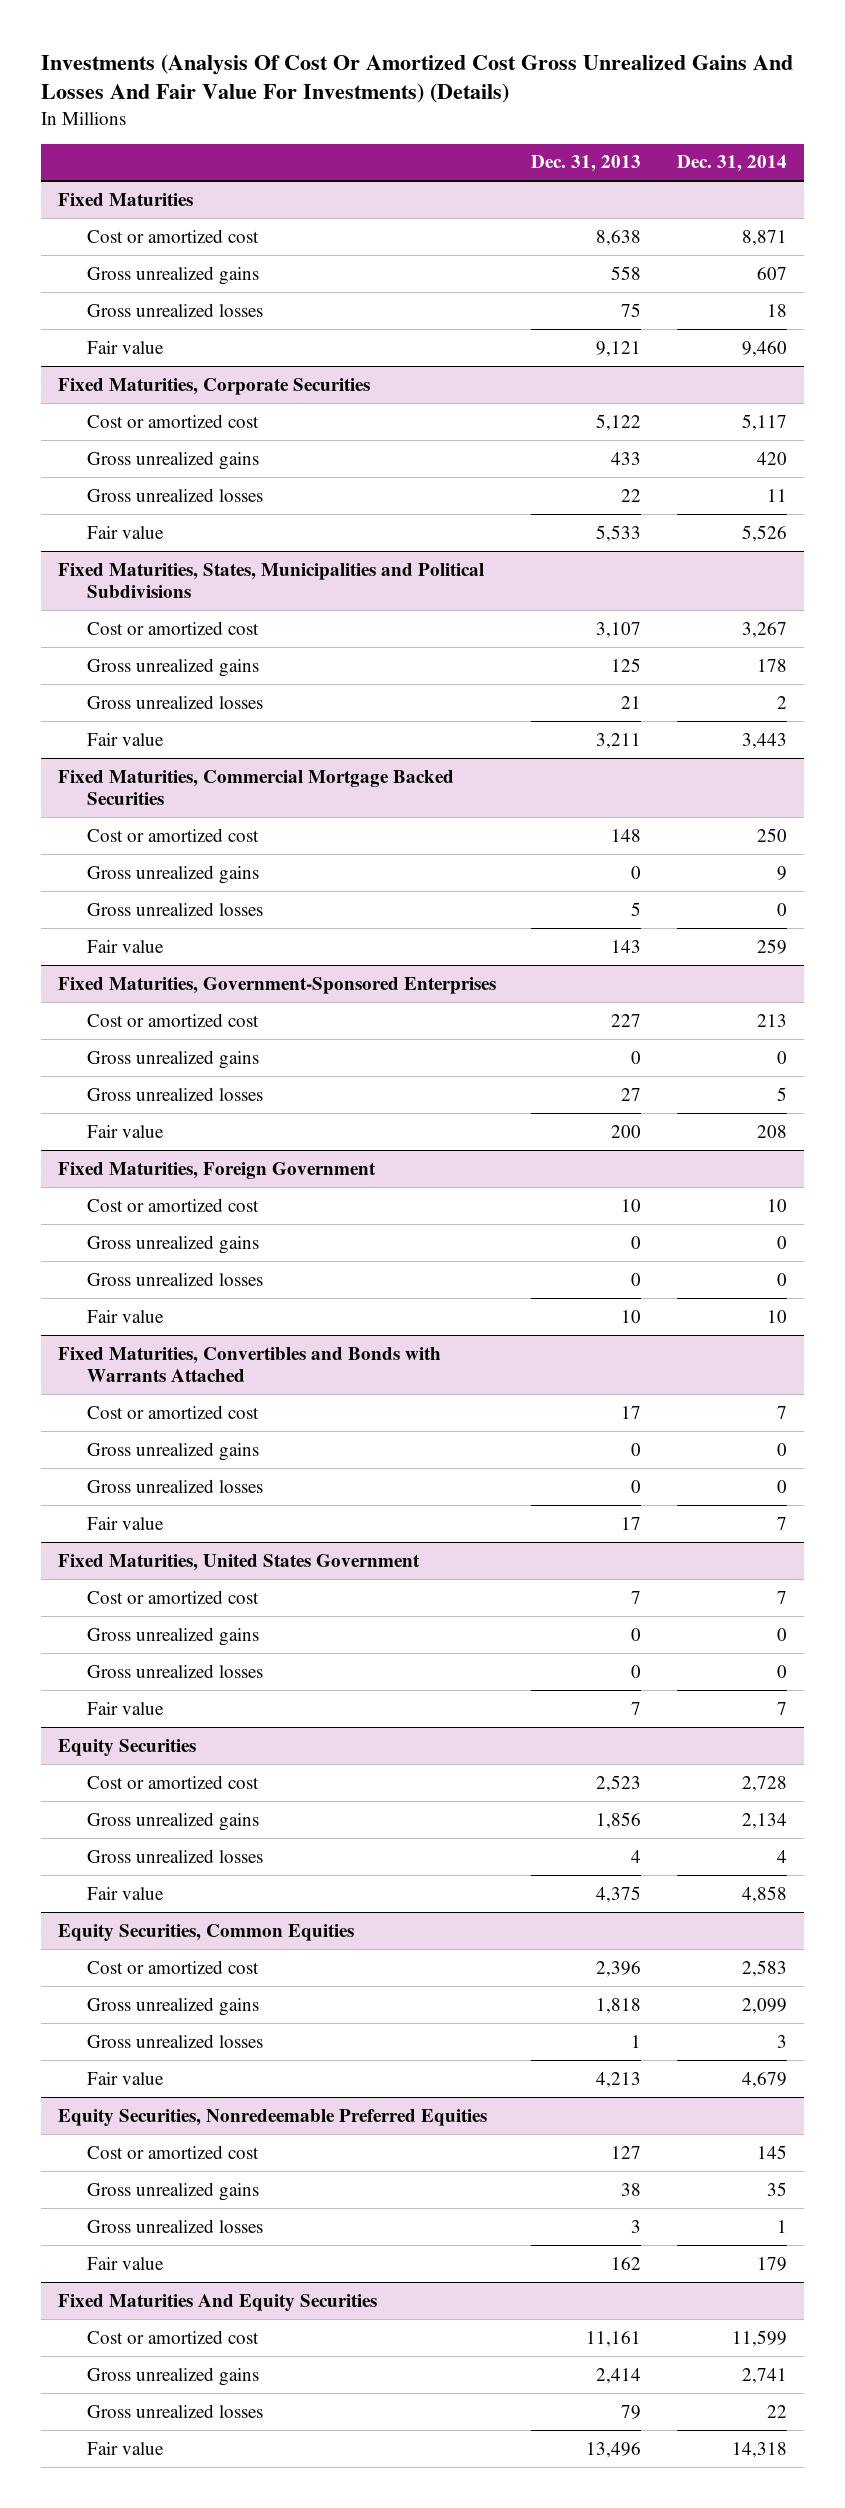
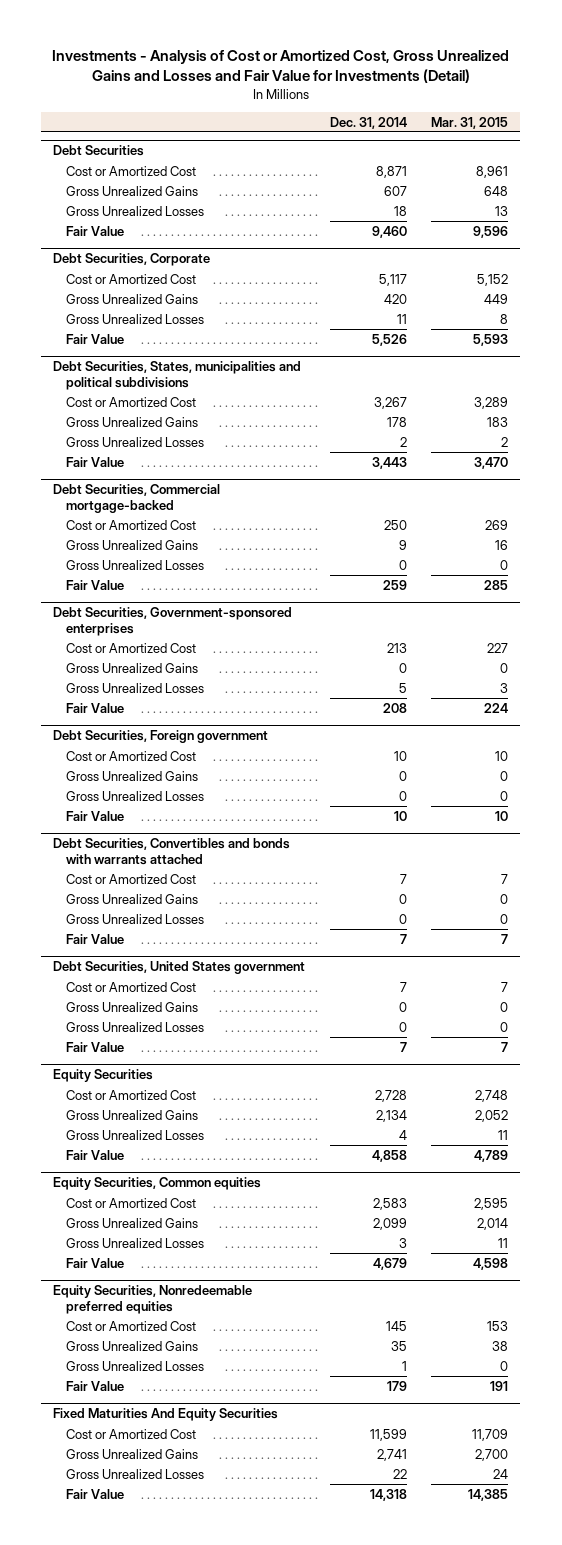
- Investments (Analysis Of Cost Or Amortized Cost Gross Unrealized Gains And Losses And Fair Value For Investments) (Details)
+ Investments - Analysis of Cost or Amortized Cost, Gross Unrealized Gains and Losses and Fair Value for Investments (Detail)
- | Dec. 31, 2013 | Dec. 31, 2014
+ | Dec. 31, 2014 | Mar. 31, 2015
- Fixed Maturities
- Cost or amortized cost | 8,638 | 8,871
- Gross unrealized gains | 558 | 607
- Gross unrealized losses | 75 | 18
- Fair value | 9,121 | 9,460
- Fixed Maturities, Corporate Securities
- Cost or amortized cost | 5,122 | 5,117
- Gross unrealized gains | 433 | 420
- Gross unrealized losses | 22 | 11
- Fair value | 5,533 | 5,526
- Fixed Maturities, States, Municipalities and Political Subdivisions
- Cost or amortized cost | 3,107 | 3,267
- Gross unrealized gains | 125 | 178
- Gross unrealized losses | 21 | 2
- Fair value | 3,211 | 3,443
- Fixed Maturities, Commercial Mortgage Backed Securities
- Cost or amortized cost | 148 | 250
- Gross unrealized gains | 0 | 9
- Gross unrealized losses | 5 | 0
- Fair value | 143 | 259
- Fixed Maturities, Government-Sponsored Enterprises
- Cost or amortized cost | 227 | 213
- Gross unrealized gains | 0 | 0
- Gross unrealized losses | 27 | 5
- Fair value | 200 | 208
- Fixed Maturities, Foreign Government
- Cost or amortized cost | 10 | 10
- Gross unrealized gains | 0 | 0
- Gross unrealized losses | 0 | 0
- Fair value | 10 | 10
- Fixed Maturities, Convertibles and Bonds with Warrants Attached
- Cost or amortized cost | 17 | 7
- Gross unrealized gains | 0 | 0
- Gross unrealized losses | 0 | 0
- Fair value | 17 | 7
- Fixed Maturities, United States Government
- Cost or amortized cost | 7 | 7
- Gross unrealized gains | 0 | 0
- Gross unrealized losses | 0 | 0
- Fair value | 7 | 7
+ Debt Securities
+ Cost or Amortized Cost | 8,871 | 8,961
+ Gross Unrealized Gains | 607 | 648
+ Gross Unrealized Losses | 18 | 13
+ Fair Value | 9,460 | 9,596
+ Debt Securities, Corporate
+ Cost or Amortized Cost | 5,117 | 5,152
+ Gross Unrealized Gains | 420 | 449
+ Gross Unrealized Losses | 11 | 8
+ Fair Value | 5,526 | 5,593
+ Debt Securities, States, municipalities and political subdivisions
+ Cost or Amortized Cost | 3,267 | 3,289
+ Gross Unrealized Gains | 178 | 183
+ Gross Unrealized Losses | 2 | 2
+ Fair Value | 3,443 | 3,470
+ Debt Securities, Commercial mortgage-backed
+ Cost or Amortized Cost | 250 | 269
+ Gross Unrealized Gains | 9 | 16
+ Gross Unrealized Losses | 0 | 0
+ Fair Value | 259 | 285
+ Debt Securities, Government-sponsored enterprises
+ Cost or Amortized Cost | 213 | 227
+ Gross Unrealized Gains | 0 | 0
+ Gross Unrealized Losses | 5 | 3
+ Fair Value | 208 | 224
+ Debt Securities, Foreign government
+ Cost or Amortized Cost | 10 | 10
+ Gross Unrealized Gains | 0 | 0
+ Gross Unrealized Losses | 0 | 0
+ Fair Value | 10 | 10
+ Debt Securities, Convertibles and bonds with warrants attached
+ Cost or Amortized Cost | 7 | 7
+ Gross Unrealized Gains | 0 | 0
+ Gross Unrealized Losses | 0 | 0
+ Fair Value | 7 | 7
+ Debt Securities, United States government
+ Cost or Amortized Cost | 7 | 7
+ Gross Unrealized Gains | 0 | 0
+ Gross Unrealized Losses | 0 | 0
+ Fair Value | 7 | 7
@ Equity Securities
- Cost or amortized cost | 2,523 | 2,728
- Gross unrealized gains | 1,856 | 2,134
- Gross unrealized losses | 4 | 4
- Fair value | 4,375 | 4,858
- Equity Securities, Common Equities
- Cost or amortized cost | 2,396 | 2,583
- Gross unrealized gains | 1,818 | 2,099
- Gross unrealized losses | 1 | 3
- Fair value | 4,213 | 4,679
- Equity Securities, Nonredeemable Preferred Equities
- Cost or amortized cost | 127 | 145
- Gross unrealized gains | 38 | 35
- Gross unrealized losses | 3 | 1
- Fair value | 162 | 179
@ Equity Securities
+ Cost or Amortized Cost | 2,728 | 2,748
+ Gross Unrealized Gains | 2,134 | 2,052
+ Gross Unrealized Losses | 4 | 11
+ Fair Value | 4,858 | 4,789
+ Equity Securities, Common equities
+ Cost or Amortized Cost | 2,583 | 2,595
+ Gross Unrealized Gains | 2,099 | 2,014
+ Gross Unrealized Losses | 3 | 11
+ Fair Value | 4,679 | 4,598
+ Equity Securities, Nonredeemable preferred equities
+ Cost or Amortized Cost | 145 | 153
+ Gross Unrealized Gains | 35 | 38
+ Gross Unrealized Losses | 1 | 0
+ Fair Value | 179 | 191
@ Fixed Maturities And Equity Securities
- Cost or amortized cost | 11,161 | 11,599
- Gross unrealized gains | 2,414 | 2,741
- Gross unrealized losses | 79 | 22
- Fair value | 13,496 | 14,318
+ Cost or Amortized Cost | 11,599 | 11,709
+ Gross Unrealized Gains | 2,741 | 2,700
+ Gross Unrealized Losses | 22 | 24
+ Fair Value | 14,318 | 14,385

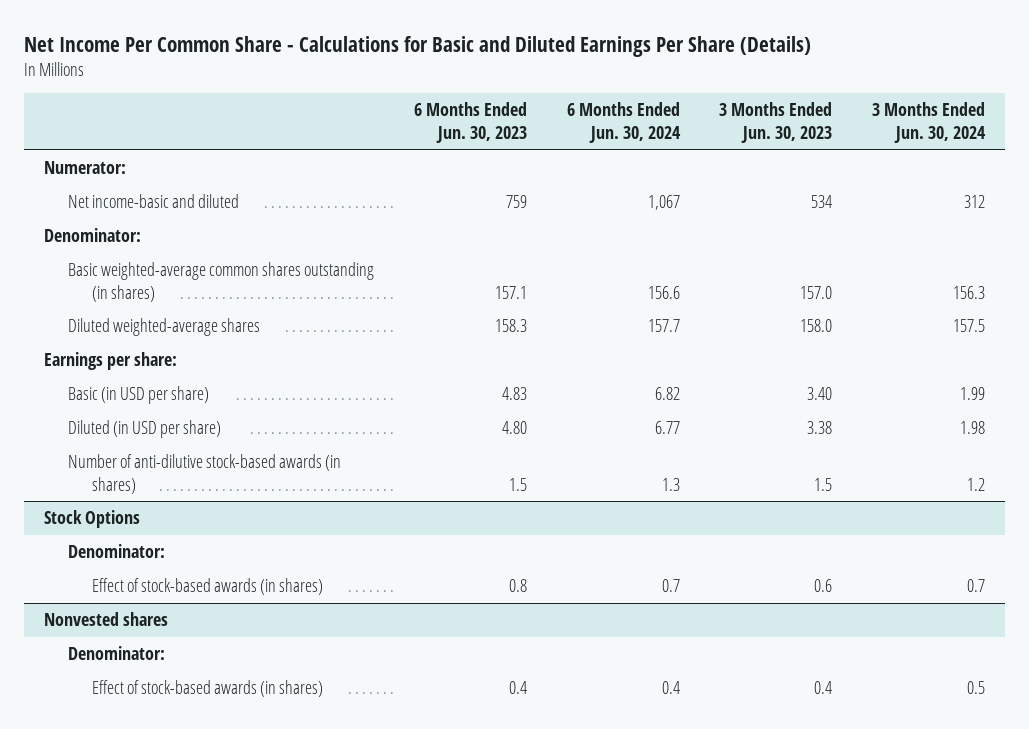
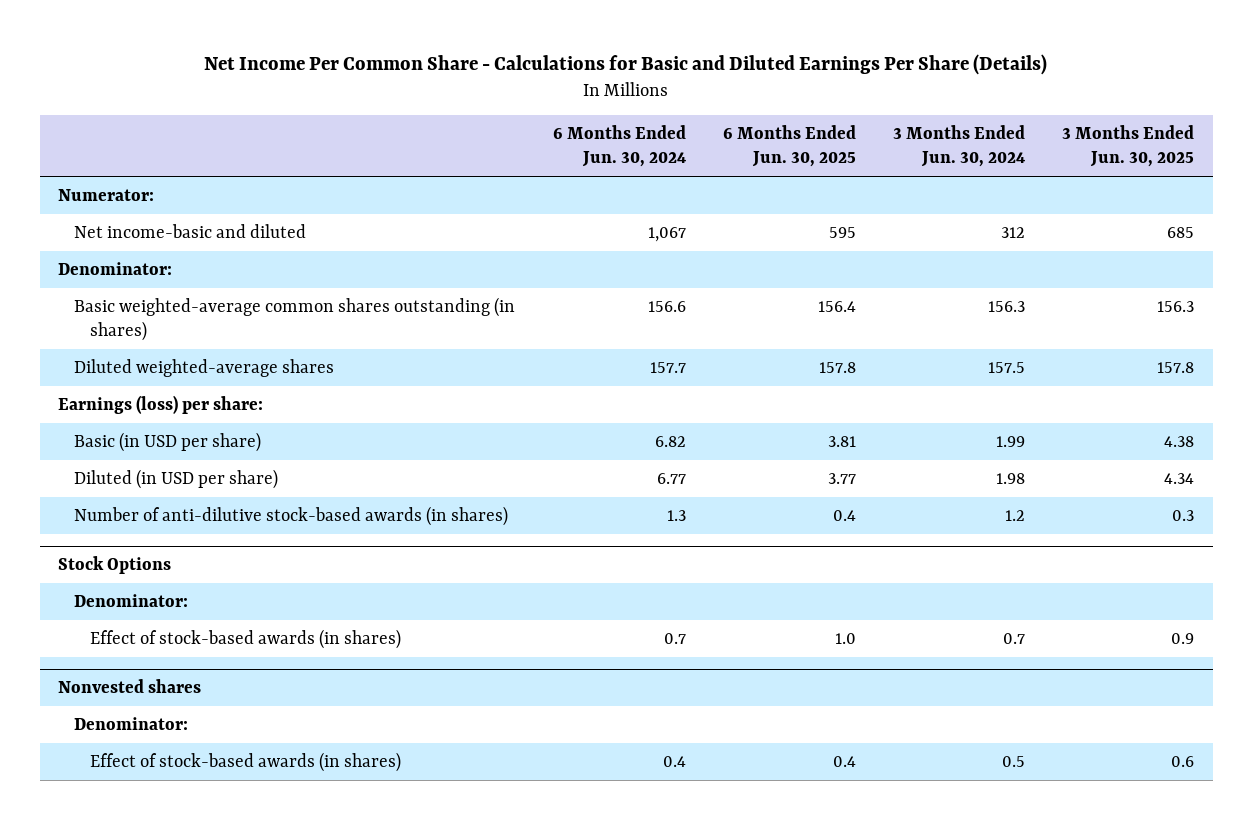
- | 6 Months Ended Jun. 30, 2023 | 6 Months Ended Jun. 30, 2024 | 3 Months Ended Jun. 30, 2023 | 3 Months Ended Jun. 30, 2024
+ | 6 Months Ended Jun. 30, 2024 | 6 Months Ended Jun. 30, 2025 | 3 Months Ended Jun. 30, 2024 | 3 Months Ended Jun. 30, 2025
- Earnings per share:
+ Earnings (loss) per share:

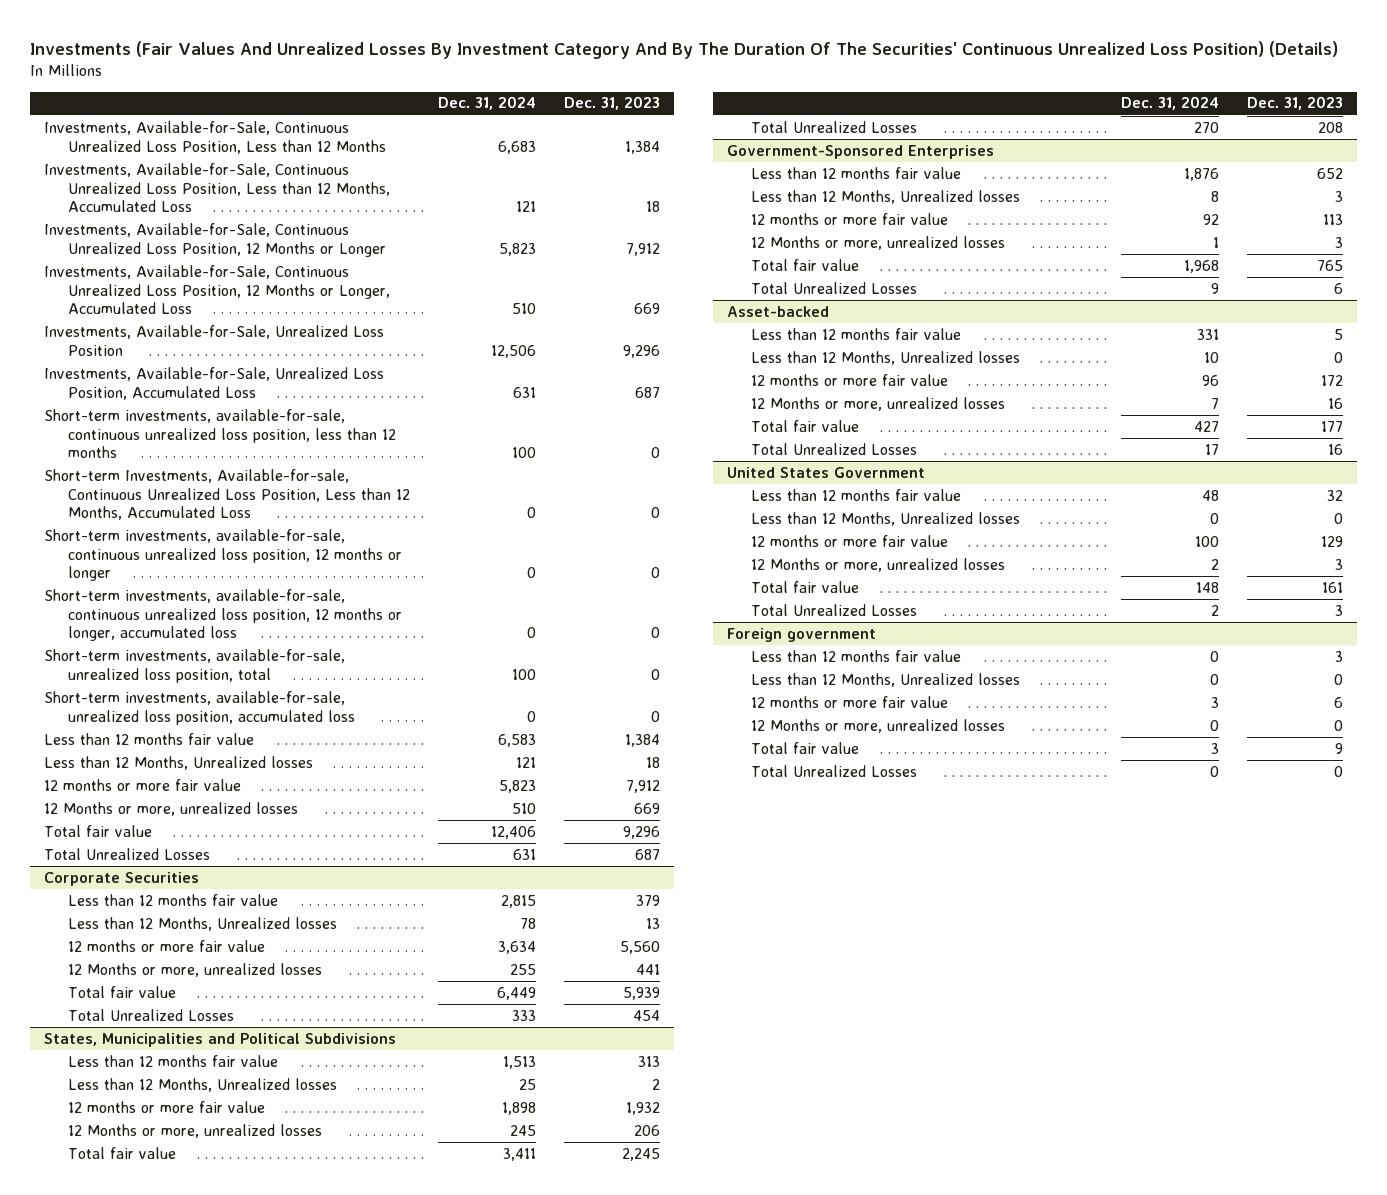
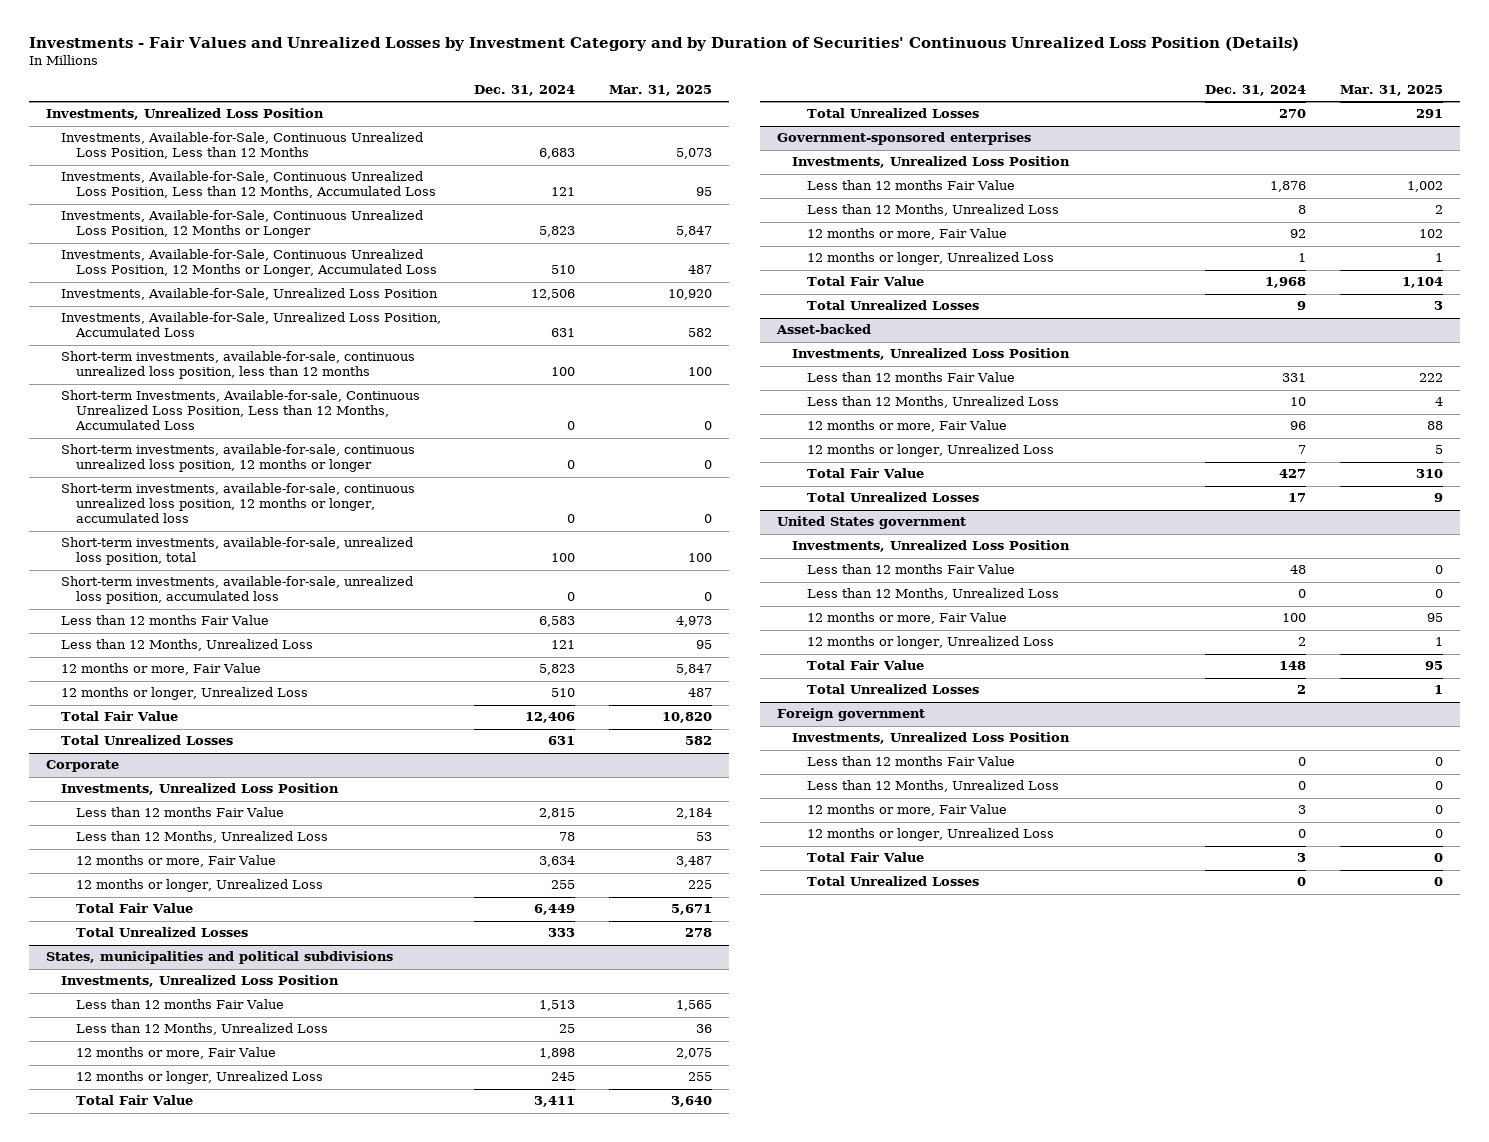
- Investments (Fair Values And Unrealized Losses By Investment Category And By The Duration Of The Securities' Continuous Unrealized Loss Position) (Details)
+ Investments - Fair Values and Unrealized Losses by Investment Category and by Duration of Securities' Continuous Unrealized Loss Position (Details)
- | Dec. 31, 2024 | Dec. 31, 2023
+ | Dec. 31, 2024 | Mar. 31, 2025
+ Investments, Unrealized Loss Position
- Less than 12 months fair value | 6,583 | 1,384
- Less than 12 Months, Unrealized losses | 121 | 18
- 12 months or more fair value | 5,823 | 7,912
- 12 Months or more, unrealized losses | 510 | 669
- Total fair value | 12,406 | 9,296
+ Less than 12 months Fair Value | 6,583 | 4,973
+ Less than 12 Months, Unrealized Loss | 121 | 95
+ 12 months or more, Fair Value | 5,823 | 5,847
+ 12 months or longer, Unrealized Loss | 510 | 487
+ Total Fair Value | 12,406 | 10,820
- Corporate Securities
- Less than 12 months fair value | 2,815 | 379
- Less than 12 Months, Unrealized losses | 78 | 13
- 12 months or more fair value | 3,634 | 5,560
- 12 Months or more, unrealized losses | 255 | 441
- Total fair value | 6,449 | 5,939
+ Corporate
+ Investments, Unrealized Loss Position
+ Less than 12 months Fair Value | 2,815 | 2,184
+ Less than 12 Months, Unrealized Loss | 78 | 53
+ 12 months or more, Fair Value | 3,634 | 3,487
+ 12 months or longer, Unrealized Loss | 255 | 225
+ Total Fair Value | 6,449 | 5,671
- States, Municipalities and Political Subdivisions
- Less than 12 months fair value | 1,513 | 313
- Less than 12 Months, Unrealized losses | 25 | 2
- 12 months or more fair value | 1,898 | 1,932
- 12 Months or more, unrealized losses | 245 | 206
- Total fair value | 3,411 | 2,245
+ States, municipalities and political subdivisions
+ Investments, Unrealized Loss Position
+ Less than 12 months Fair Value | 1,513 | 1,565
+ Less than 12 Months, Unrealized Loss | 25 | 36
+ 12 months or more, Fair Value | 1,898 | 2,075
+ 12 months or longer, Unrealized Loss | 245 | 255
+ Total Fair Value | 3,411 | 3,640
- Government-Sponsored Enterprises
- Less than 12 months fair value | 1,876 | 652
- Less than 12 Months, Unrealized losses | 8 | 3
- 12 months or more fair value | 92 | 113
- 12 Months or more, unrealized losses | 1 | 3
- Total fair value | 1,968 | 765
+ Government-sponsored enterprises
+ Investments, Unrealized Loss Position
+ Less than 12 months Fair Value | 1,876 | 1,002
+ Less than 12 Months, Unrealized Loss | 8 | 2
+ 12 months or more, Fair Value | 92 | 102
+ 12 months or longer, Unrealized Loss | 1 | 1
+ Total Fair Value | 1,968 | 1,104
@ Asset-backed
- Less than 12 months fair value | 331 | 5
- Less than 12 Months, Unrealized losses | 10 | 0
- 12 months or more fair value | 96 | 172
- 12 Months or more, unrealized losses | 7 | 16
- Total fair value | 427 | 177
+ Investments, Unrealized Loss Position
+ Less than 12 months Fair Value | 331 | 222
+ Less than 12 Months, Unrealized Loss | 10 | 4
+ 12 months or more, Fair Value | 96 | 88
+ 12 months or longer, Unrealized Loss | 7 | 5
+ Total Fair Value | 427 | 310
- United States Government
- Less than 12 months fair value | 48 | 32
- Less than 12 Months, Unrealized losses | 0 | 0
- 12 months or more fair value | 100 | 129
- 12 Months or more, unrealized losses | 2 | 3
- Total fair value | 148 | 161
+ United States government
+ Investments, Unrealized Loss Position
+ Less than 12 months Fair Value | 48 | 0
+ Less than 12 Months, Unrealized Loss | 0 | 0
+ 12 months or more, Fair Value | 100 | 95
+ 12 months or longer, Unrealized Loss | 2 | 1
+ Total Fair Value | 148 | 95
@ Foreign government
- Less than 12 months fair value | 0 | 3
- Less than 12 Months, Unrealized losses | 0 | 0
- 12 months or more fair value | 3 | 6
- 12 Months or more, unrealized losses | 0 | 0
- Total fair value | 3 | 9
+ Investments, Unrealized Loss Position
+ Less than 12 months Fair Value | 0 | 0
+ Less than 12 Months, Unrealized Loss | 0 | 0
+ 12 months or more, Fair Value | 3 | 0
+ 12 months or longer, Unrealized Loss | 0 | 0
+ Total Fair Value | 3 | 0

